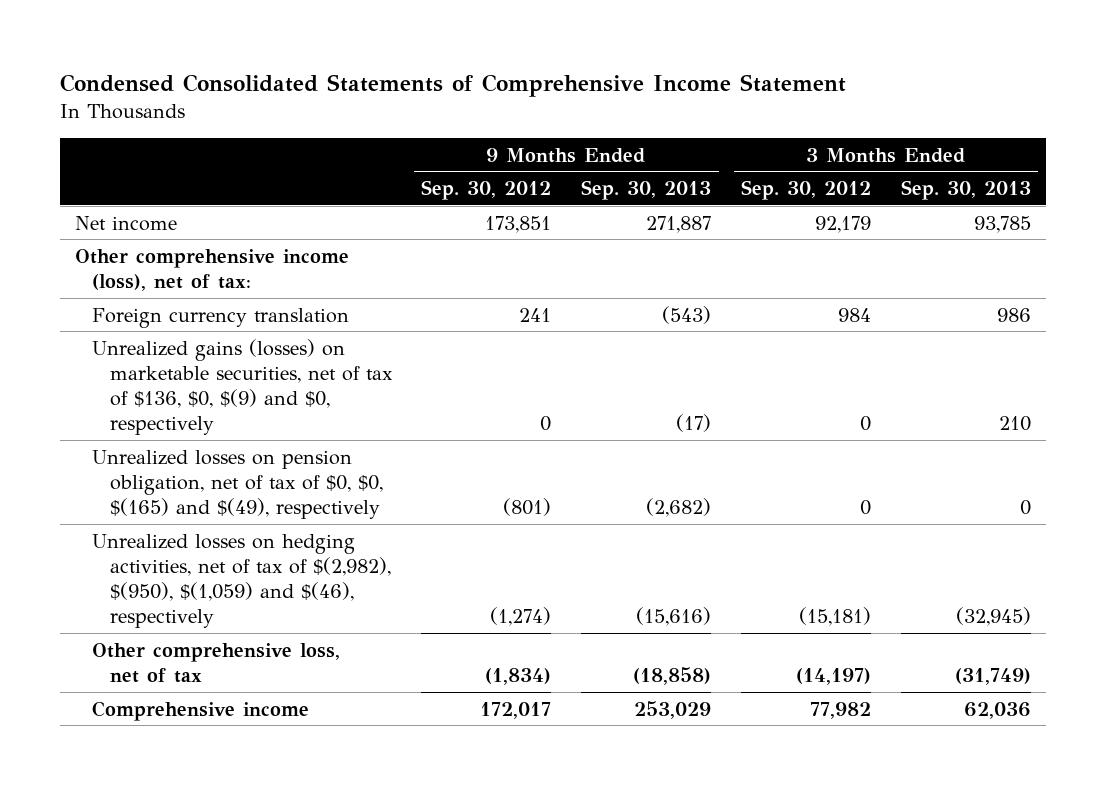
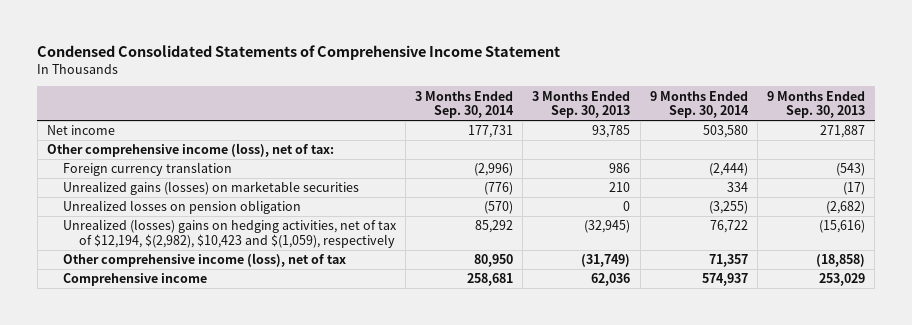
- | 9 Months Ended Sep. 30, 2012 | 9 Months Ended Sep. 30, 2013 | 3 Months Ended Sep. 30, 2012 | 3 Months Ended Sep. 30, 2013
+ | 3 Months Ended Sep. 30, 2014 | 3 Months Ended Sep. 30, 2013 | 9 Months Ended Sep. 30, 2014 | 9 Months Ended Sep. 30, 2013
- Unrealized gains (losses) on marketable securities, net of tax of $136, $0, $(9) and $0, respectively | 0 | (17) | 0 | 210
- Unrealized losses on pension obligation, net of tax of $0, $0, $(165) and $(49), respectively | (801) | (2,682) | 0 | 0
- Unrealized losses on hedging activities, net of tax of $(2,982), $(950), $(1,059) and $(46), respectively | (1,274) | (15,616) | (15,181) | (32,945)
- Other comprehensive loss, net of tax | (1,834) | (18,858) | (14,197) | (31,749)
+ Unrealized gains (losses) on marketable securities | (776) | 210 | 334 | (17)
+ Unrealized losses on pension obligation | (570) | 0 | (3,255) | (2,682)
+ Unrealized (losses) gains on hedging activities, net of tax of $12,194, $(2,982), $10,423 and $(1,059), respectively | 85,292 | (32,945) | 76,722 | (15,616)
+ Other comprehensive income (loss), net of tax | 80,950 | (31,749) | 71,357 | (18,858)

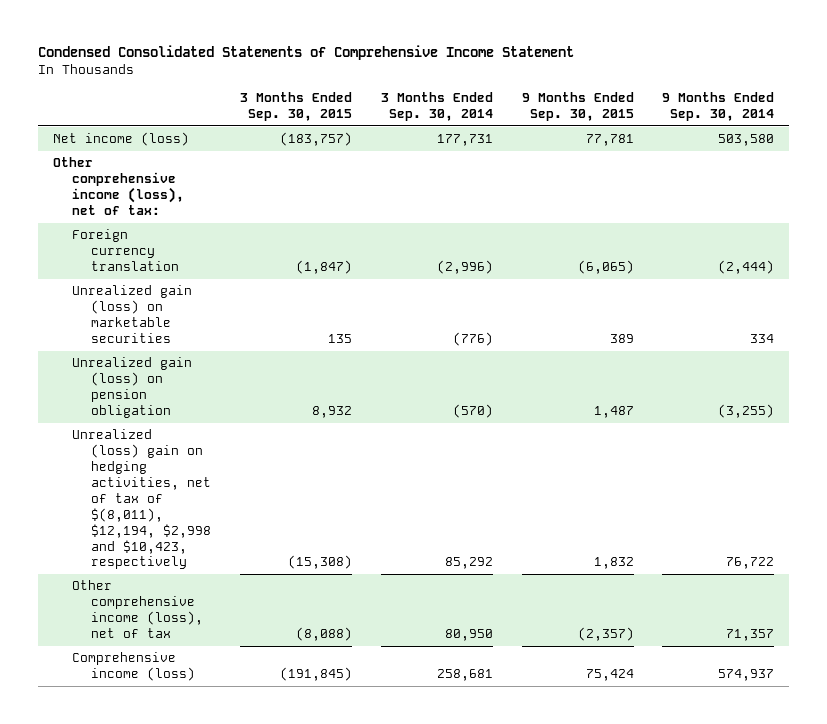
- | 3 Months Ended Sep. 30, 2014 | 3 Months Ended Sep. 30, 2013 | 9 Months Ended Sep. 30, 2014 | 9 Months Ended Sep. 30, 2013
+ | 3 Months Ended Sep. 30, 2015 | 3 Months Ended Sep. 30, 2014 | 9 Months Ended Sep. 30, 2015 | 9 Months Ended Sep. 30, 2014
- Net income | 177,731 | 93,785 | 503,580 | 271,887
+ Net income (loss) | (183,757) | 177,731 | 77,781 | 503,580
- Unrealized gains (losses) on marketable securities | (776) | 210 | 334 | (17)
- Unrealized losses on pension obligation | (570) | 0 | (3,255) | (2,682)
- Unrealized (losses) gains on hedging activities, net of tax of $12,194, $(2,982), $10,423 and $(1,059), respectively | 85,292 | (32,945) | 76,722 | (15,616)
+ Unrealized gain (loss) on marketable securities | 135 | (776) | 389 | 334
+ Unrealized gain (loss) on pension obligation | 8,932 | (570) | 1,487 | (3,255)
+ Unrealized (loss) gain on hedging activities, net of tax of $(8,011), $12,194, $2,998 and $10,423, respectively | (15,308) | 85,292 | 1,832 | 76,722
- Comprehensive income | 258,681 | 62,036 | 574,937 | 253,029
+ Comprehensive income (loss) | (191,845) | 258,681 | 75,424 | 574,937

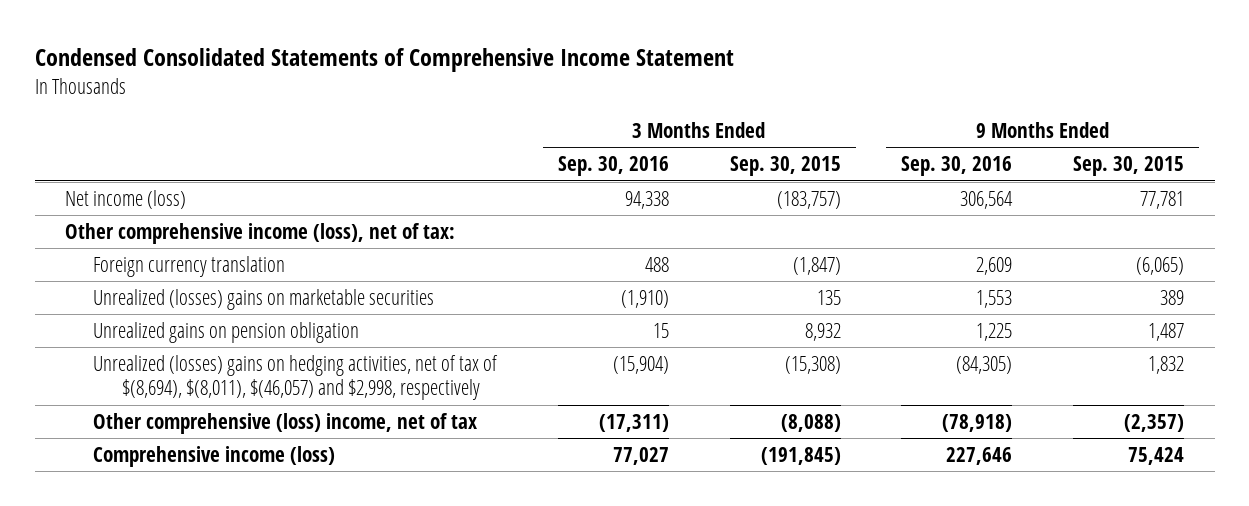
- | 3 Months Ended Sep. 30, 2015 | 3 Months Ended Sep. 30, 2014 | 9 Months Ended Sep. 30, 2015 | 9 Months Ended Sep. 30, 2014
+ | 3 Months Ended Sep. 30, 2016 | 3 Months Ended Sep. 30, 2015 | 9 Months Ended Sep. 30, 2016 | 9 Months Ended Sep. 30, 2015
- Unrealized gain (loss) on marketable securities | 135 | (776) | 389 | 334
- Unrealized gain (loss) on pension obligation | 8,932 | (570) | 1,487 | (3,255)
- Unrealized (loss) gain on hedging activities, net of tax of $(8,011), $12,194, $2,998 and $10,423, respectively | (15,308) | 85,292 | 1,832 | 76,722
- Other comprehensive income (loss), net of tax | (8,088) | 80,950 | (2,357) | 71,357
+ Unrealized (losses) gains on marketable securities | (1,910) | 135 | 1,553 | 389
+ Unrealized gains on pension obligation | 15 | 8,932 | 1,225 | 1,487
+ Unrealized (losses) gains on hedging activities, net of tax of $(8,694), $(8,011), $(46,057) and $2,998, respectively | (15,904) | (15,308) | (84,305) | 1,832
+ Other comprehensive (loss) income, net of tax | (17,311) | (8,088) | (78,918) | (2,357)

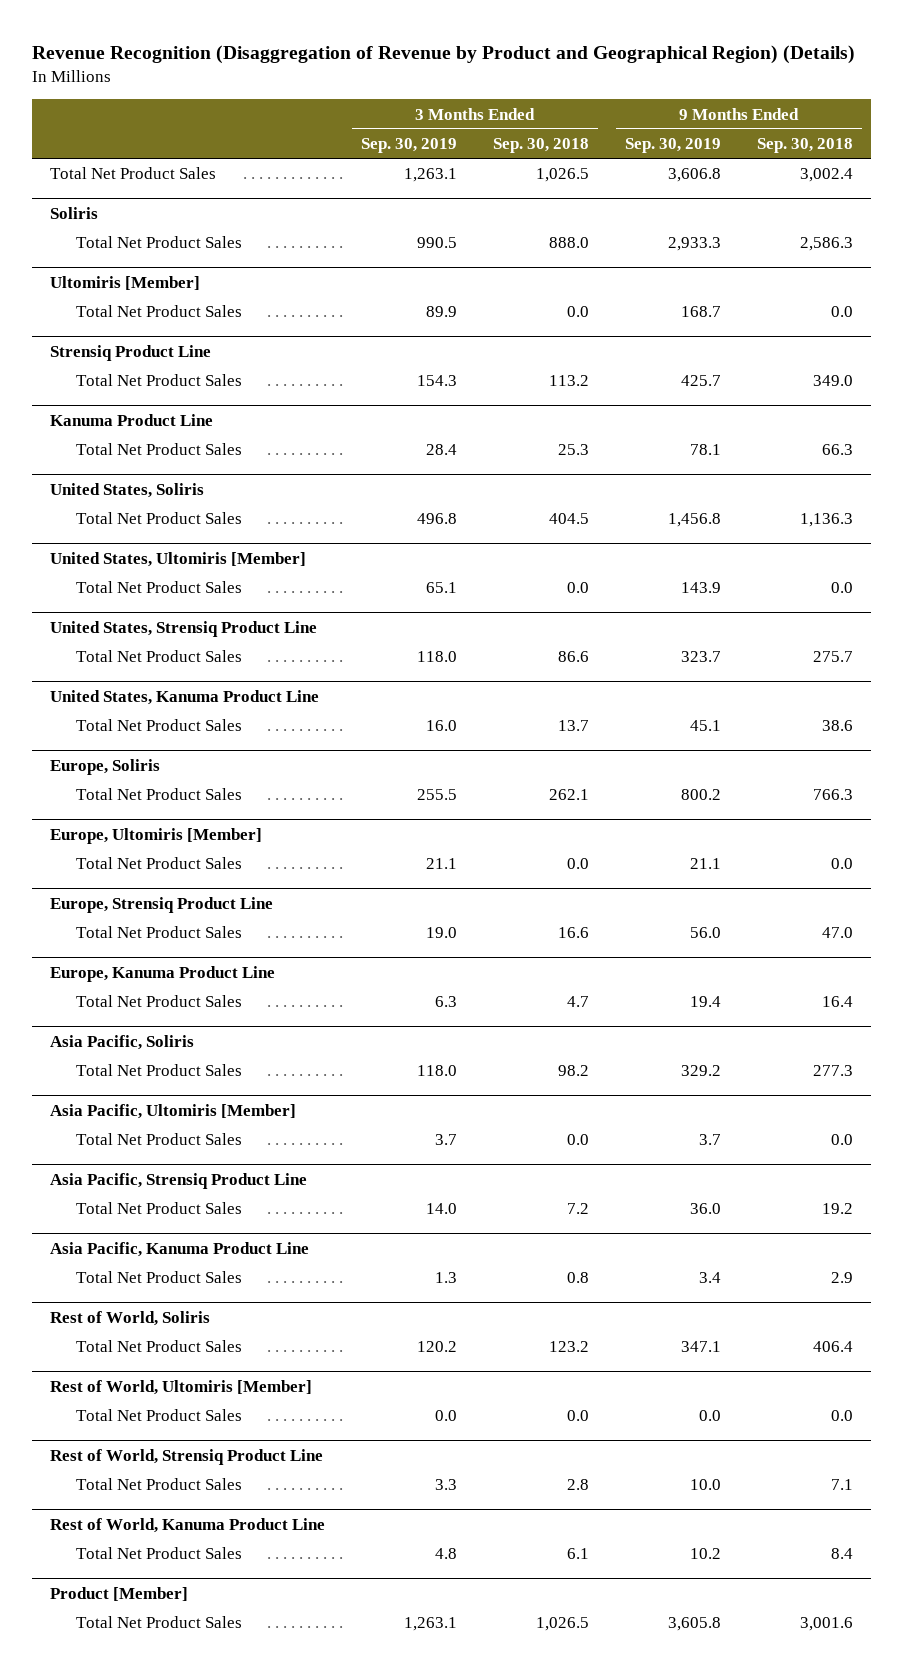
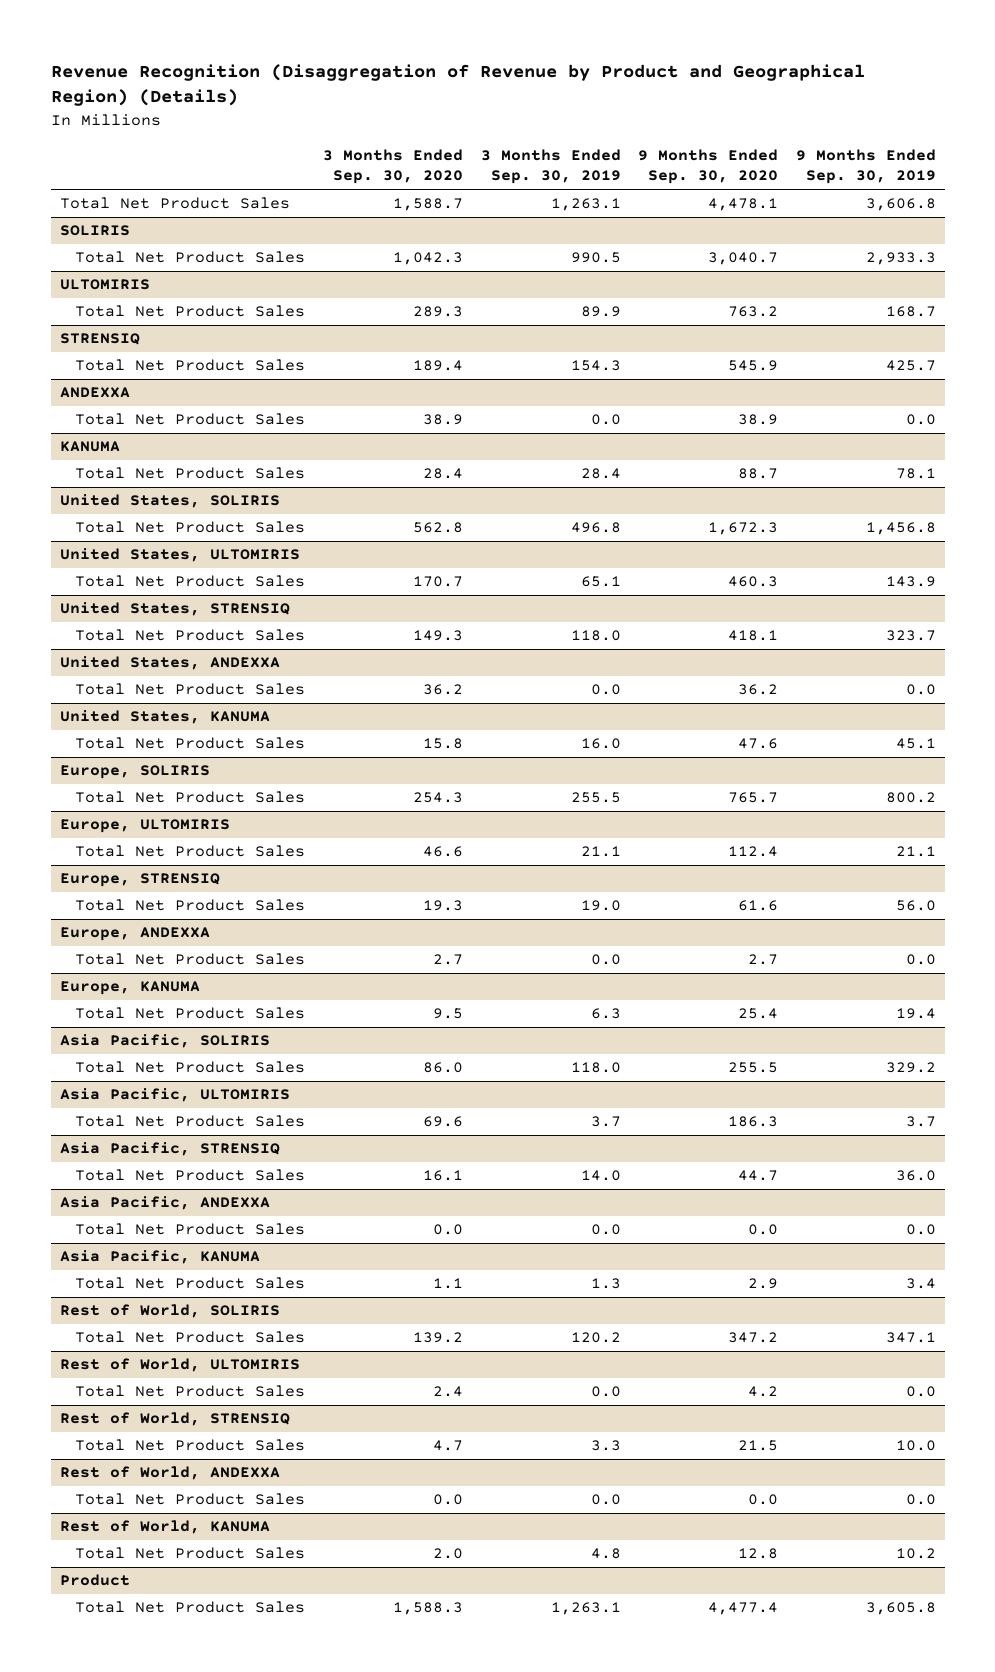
- | 3 Months Ended Sep. 30, 2019 | 3 Months Ended Sep. 30, 2018 | 9 Months Ended Sep. 30, 2019 | 9 Months Ended Sep. 30, 2018
+ | 3 Months Ended Sep. 30, 2020 | 3 Months Ended Sep. 30, 2019 | 9 Months Ended Sep. 30, 2020 | 9 Months Ended Sep. 30, 2019
- Soliris
+ SOLIRIS
- Ultomiris [Member]
+ ULTOMIRIS
- Strensiq Product Line
+ STRENSIQ
- Kanuma Product Line
+ ANDEXXA
+ Total Net Product Sales | 38.9 | 0.0 | 38.9 | 0.0
+ KANUMA
- United States, Soliris
+ United States, SOLIRIS
- United States, Ultomiris [Member]
+ United States, ULTOMIRIS
- United States, Strensiq Product Line
+ United States, STRENSIQ
- United States, Kanuma Product Line
+ United States, ANDEXXA
+ Total Net Product Sales | 36.2 | 0.0 | 36.2 | 0.0
+ United States, KANUMA
- Europe, Soliris
+ Europe, SOLIRIS
- Europe, Ultomiris [Member]
+ Europe, ULTOMIRIS
- Europe, Strensiq Product Line
+ Europe, STRENSIQ
- Europe, Kanuma Product Line
+ Europe, ANDEXXA
+ Total Net Product Sales | 2.7 | 0.0 | 2.7 | 0.0
+ Europe, KANUMA
- Asia Pacific, Soliris
+ Asia Pacific, SOLIRIS
- Asia Pacific, Ultomiris [Member]
+ Asia Pacific, ULTOMIRIS
- Asia Pacific, Strensiq Product Line
+ Asia Pacific, STRENSIQ
- Asia Pacific, Kanuma Product Line
+ Asia Pacific, ANDEXXA
+ Total Net Product Sales | 0.0 | 0.0 | 0.0 | 0.0
+ Asia Pacific, KANUMA
- Rest of World, Soliris
+ Rest of World, SOLIRIS
- Rest of World, Ultomiris [Member]
+ Rest of World, ULTOMIRIS
- Rest of World, Strensiq Product Line
+ Rest of World, STRENSIQ
- Rest of World, Kanuma Product Line
+ Rest of World, ANDEXXA
+ Total Net Product Sales | 0.0 | 0.0 | 0.0 | 0.0
+ Rest of World, KANUMA
- Product [Member]
+ Product

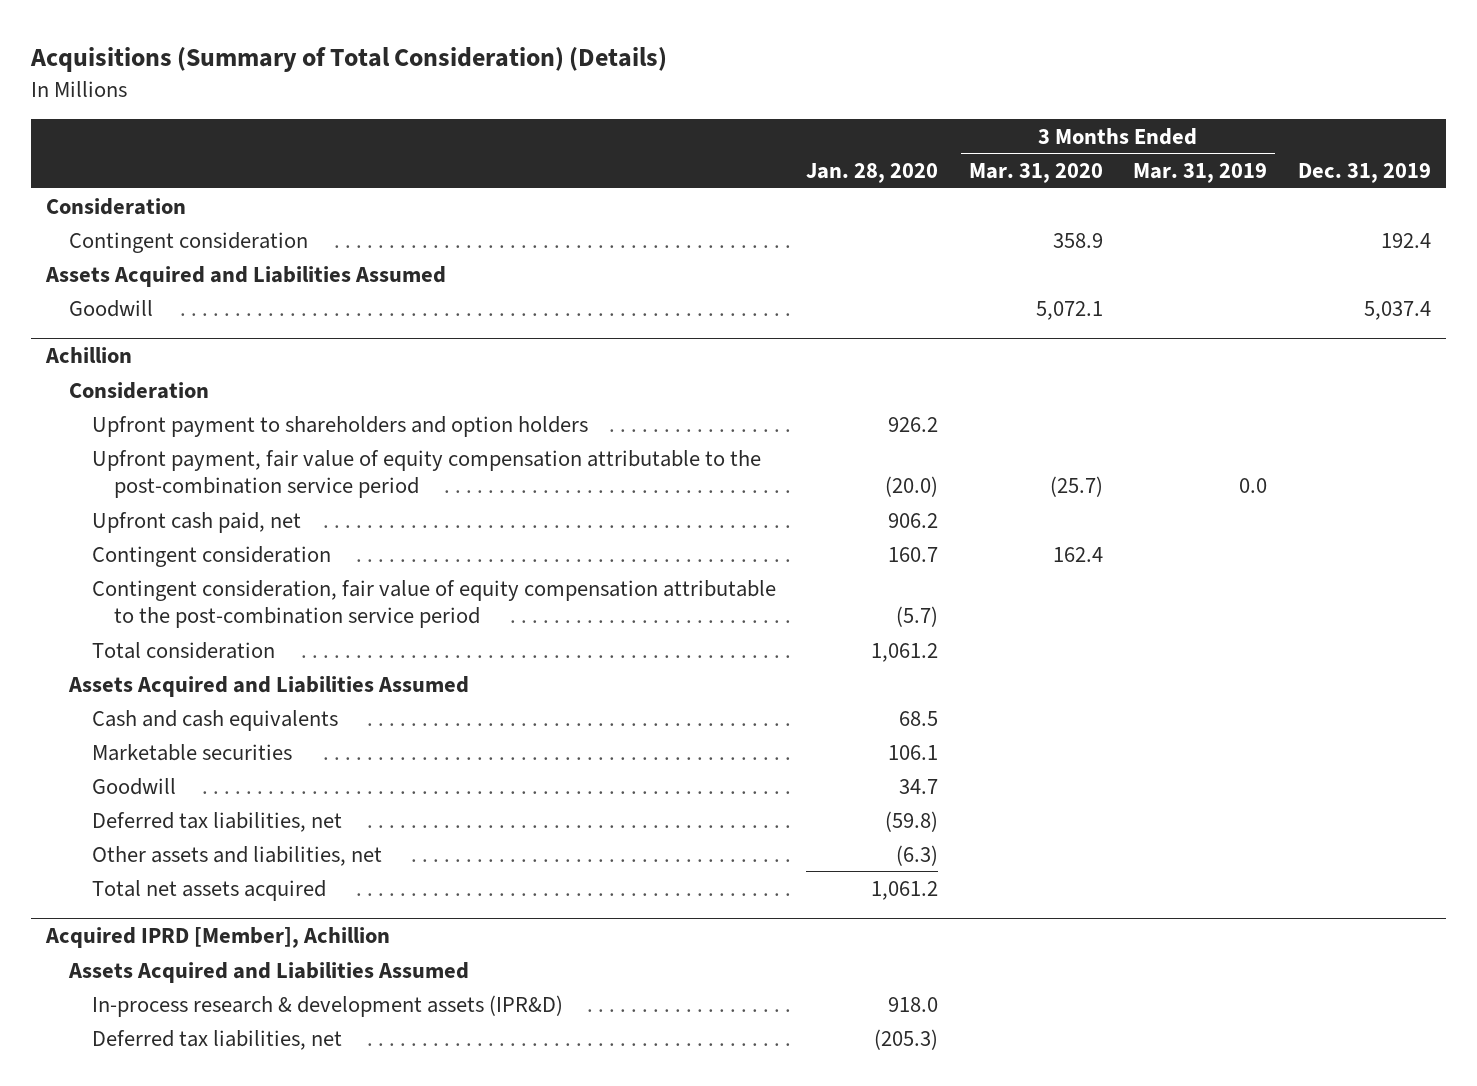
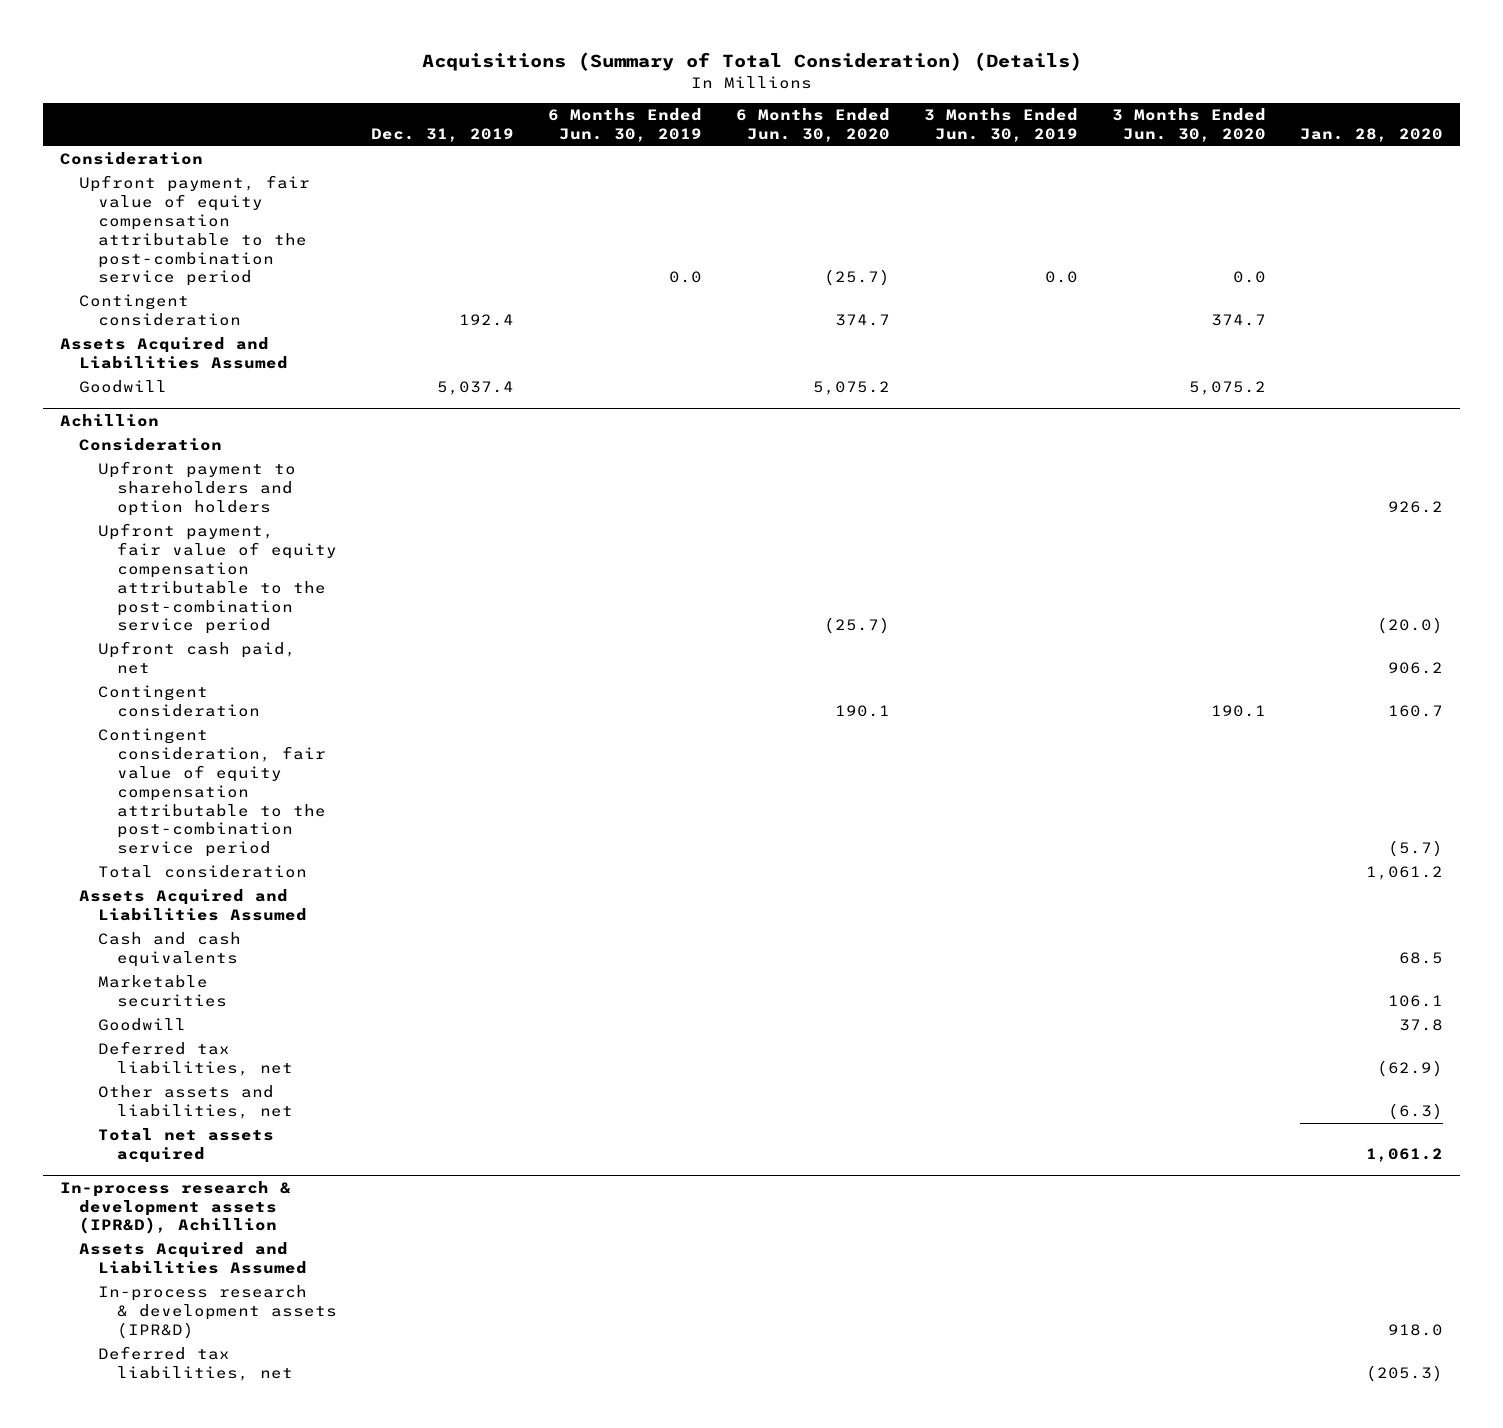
- | Jan. 28, 2020 | 3 Months Ended Mar. 31, 2020 | 3 Months Ended Mar. 31, 2019 | Dec. 31, 2019
+ | Dec. 31, 2019 | 6 Months Ended Jun. 30, 2019 | 6 Months Ended Jun. 30, 2020 | 3 Months Ended Jun. 30, 2019 | 3 Months Ended Jun. 30, 2020 | Jan. 28, 2020
+ Upfront payment, fair value of equity compensation attributable to the post-combination service period | | 0.0 | (25.7) | 0.0 | 0.0 |
@ Achillion
- Goodwill | 34.7 | | |
- Deferred tax liabilities, net | (59.8) | | |
+ Goodwill | | | | | | 37.8
+ Deferred tax liabilities, net | | | | | | (62.9)
- Acquired IPRD [Member], Achillion
+ In-process research & development assets (IPR&D), Achillion

